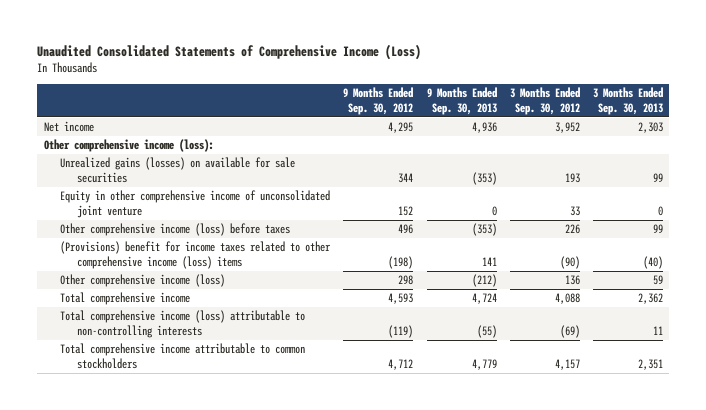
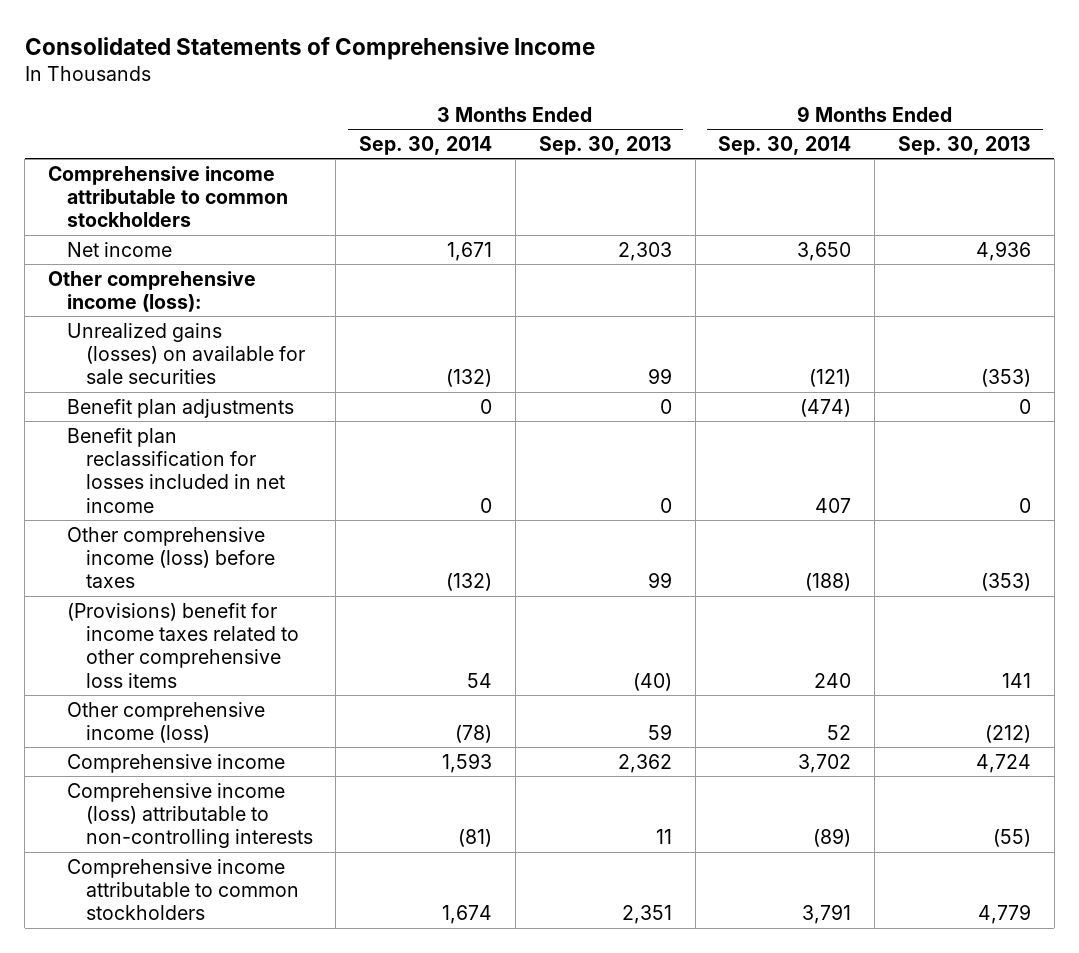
- Unaudited Consolidated Statements of Comprehensive Income (Loss)
+ Consolidated Statements of Comprehensive Income
- | 9 Months Ended Sep. 30, 2012 | 9 Months Ended Sep. 30, 2013 | 3 Months Ended Sep. 30, 2012 | 3 Months Ended Sep. 30, 2013
+ | 3 Months Ended Sep. 30, 2014 | 3 Months Ended Sep. 30, 2013 | 9 Months Ended Sep. 30, 2014 | 9 Months Ended Sep. 30, 2013
+ Comprehensive income attributable to common stockholders
- Equity in other comprehensive income of unconsolidated joint venture | 152 | 0 | 33 | 0
+ Benefit plan adjustments | 0 | 0 | (474) | 0
+ Benefit plan reclassification for losses included in net income | 0 | 0 | 407 | 0
- (Provisions) benefit for income taxes related to other comprehensive income (loss) items | (198) | 141 | (90) | (40)
+ (Provisions) benefit for income taxes related to other comprehensive loss items | 54 | (40) | 240 | 141
- Total comprehensive income | 4,593 | 4,724 | 4,088 | 2,362
- Total comprehensive income (loss) attributable to non-controlling interests | (119) | (55) | (69) | 11
- Total comprehensive income attributable to common stockholders | 4,712 | 4,779 | 4,157 | 2,351
+ Comprehensive income | 1,593 | 2,362 | 3,702 | 4,724
+ Comprehensive income (loss) attributable to non-controlling interests | (81) | 11 | (89) | (55)
+ Comprehensive income attributable to common stockholders | 1,674 | 2,351 | 3,791 | 4,779

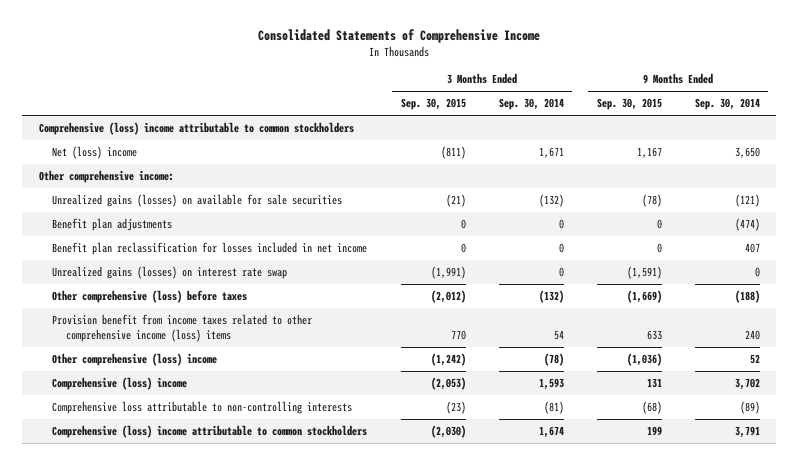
- | 3 Months Ended Sep. 30, 2014 | 3 Months Ended Sep. 30, 2013 | 9 Months Ended Sep. 30, 2014 | 9 Months Ended Sep. 30, 2013
+ | 3 Months Ended Sep. 30, 2015 | 3 Months Ended Sep. 30, 2014 | 9 Months Ended Sep. 30, 2015 | 9 Months Ended Sep. 30, 2014
- Comprehensive income attributable to common stockholders
- Net income | 1,671 | 2,303 | 3,650 | 4,936
- Other comprehensive income (loss):
+ Comprehensive (loss) income attributable to common stockholders
+ Net (loss) income | (811) | 1,671 | 1,167 | 3,650
+ Other comprehensive income:
- Other comprehensive income (loss) before taxes | (132) | 99 | (188) | (353)
- (Provisions) benefit for income taxes related to other comprehensive loss items | 54 | (40) | 240 | 141
- Other comprehensive income (loss) | (78) | 59 | 52 | (212)
- Comprehensive income | 1,593 | 2,362 | 3,702 | 4,724
- Comprehensive income (loss) attributable to non-controlling interests | (81) | 11 | (89) | (55)
- Comprehensive income attributable to common stockholders | 1,674 | 2,351 | 3,791 | 4,779
+ Unrealized gains (losses) on interest rate swap | (1,991) | 0 | (1,591) | 0
+ Other comprehensive (loss) before taxes | (2,012) | (132) | (1,669) | (188)
+ Provision benefit from income taxes related to other comprehensive income (loss) items | 770 | 54 | 633 | 240
+ Other comprehensive (loss) income | (1,242) | (78) | (1,036) | 52
+ Comprehensive (loss) income | (2,053) | 1,593 | 131 | 3,702
+ Comprehensive loss attributable to non-controlling interests | (23) | (81) | (68) | (89)
+ Comprehensive (loss) income attributable to common stockholders | (2,030) | 1,674 | 199 | 3,791

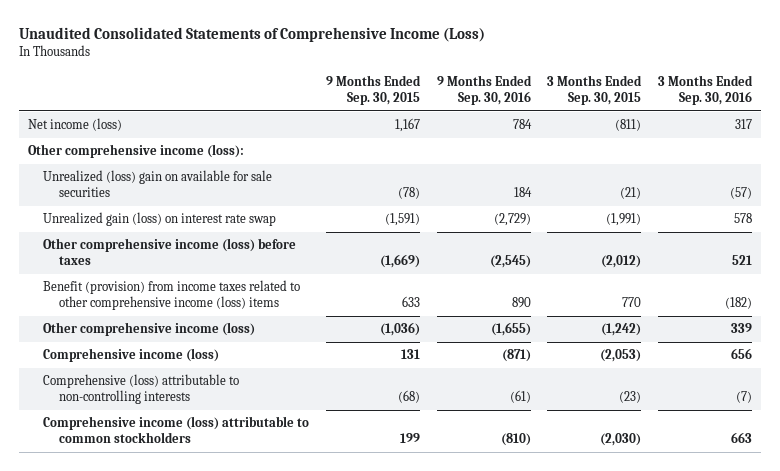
- Consolidated Statements of Comprehensive Income
+ Unaudited Consolidated Statements of Comprehensive Income (Loss)
- | 3 Months Ended Sep. 30, 2015 | 3 Months Ended Sep. 30, 2014 | 9 Months Ended Sep. 30, 2015 | 9 Months Ended Sep. 30, 2014
+ | 9 Months Ended Sep. 30, 2015 | 9 Months Ended Sep. 30, 2016 | 3 Months Ended Sep. 30, 2015 | 3 Months Ended Sep. 30, 2016
- Comprehensive (loss) income attributable to common stockholders
- Net (loss) income | (811) | 1,671 | 1,167 | 3,650
- Other comprehensive income:
- Unrealized gains (losses) on available for sale securities | (21) | (132) | (78) | (121)
- Benefit plan adjustments | 0 | 0 | 0 | (474)
- Benefit plan reclassification for losses included in net income | 0 | 0 | 0 | 407
- Unrealized gains (losses) on interest rate swap | (1,991) | 0 | (1,591) | 0
- Other comprehensive (loss) before taxes | (2,012) | (132) | (1,669) | (188)
- Provision benefit from income taxes related to other comprehensive income (loss) items | 770 | 54 | 633 | 240
- Other comprehensive (loss) income | (1,242) | (78) | (1,036) | 52
- Comprehensive (loss) income | (2,053) | 1,593 | 131 | 3,702
- Comprehensive loss attributable to non-controlling interests | (23) | (81) | (68) | (89)
- Comprehensive (loss) income attributable to common stockholders | (2,030) | 1,674 | 199 | 3,791
+ Net income (loss) | 1,167 | 784 | (811) | 317
+ Other comprehensive income (loss):
+ Unrealized (loss) gain on available for sale securities | (78) | 184 | (21) | (57)
+ Unrealized gain (loss) on interest rate swap | (1,591) | (2,729) | (1,991) | 578
+ Other comprehensive income (loss) before taxes | (1,669) | (2,545) | (2,012) | 521
+ Benefit (provision) from income taxes related to other comprehensive income (loss) items | 633 | 890 | 770 | (182)
+ Other comprehensive income (loss) | (1,036) | (1,655) | (1,242) | 339
+ Comprehensive income (loss) | 131 | (871) | (2,053) | 656
+ Comprehensive (loss) attributable to non-controlling interests | (68) | (61) | (23) | (7)
+ Comprehensive income (loss) attributable to common stockholders | 199 | (810) | (2,030) | 663

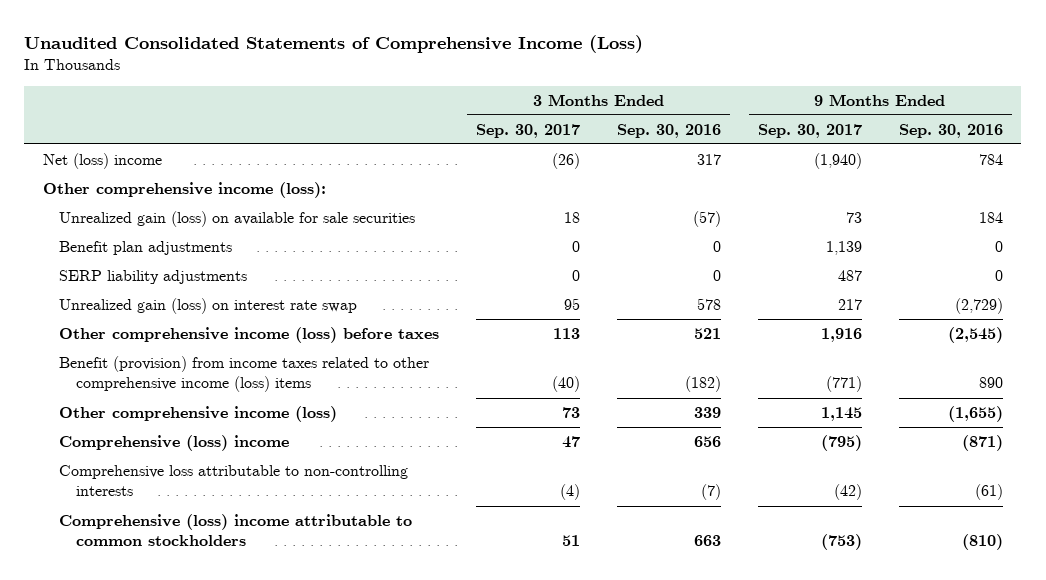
- | 9 Months Ended Sep. 30, 2015 | 9 Months Ended Sep. 30, 2016 | 3 Months Ended Sep. 30, 2015 | 3 Months Ended Sep. 30, 2016
+ | 3 Months Ended Sep. 30, 2017 | 3 Months Ended Sep. 30, 2016 | 9 Months Ended Sep. 30, 2017 | 9 Months Ended Sep. 30, 2016
- Net income (loss) | 1,167 | 784 | (811) | 317
+ Net (loss) income | (26) | 317 | (1,940) | 784
- Unrealized (loss) gain on available for sale securities | (78) | 184 | (21) | (57)
+ Unrealized gain (loss) on available for sale securities | 18 | (57) | 73 | 184
+ Benefit plan adjustments | 0 | 0 | 1,139 | 0
+ SERP liability adjustments | 0 | 0 | 487 | 0
- Comprehensive income (loss) | 131 | (871) | (2,053) | 656
- Comprehensive (loss) attributable to non-controlling interests | (68) | (61) | (23) | (7)
- Comprehensive income (loss) attributable to common stockholders | 199 | (810) | (2,030) | 663
+ Comprehensive (loss) income | 47 | 656 | (795) | (871)
+ Comprehensive loss attributable to non-controlling interests | (4) | (7) | (42) | (61)
+ Comprehensive (loss) income attributable to common stockholders | 51 | 663 | (753) | (810)

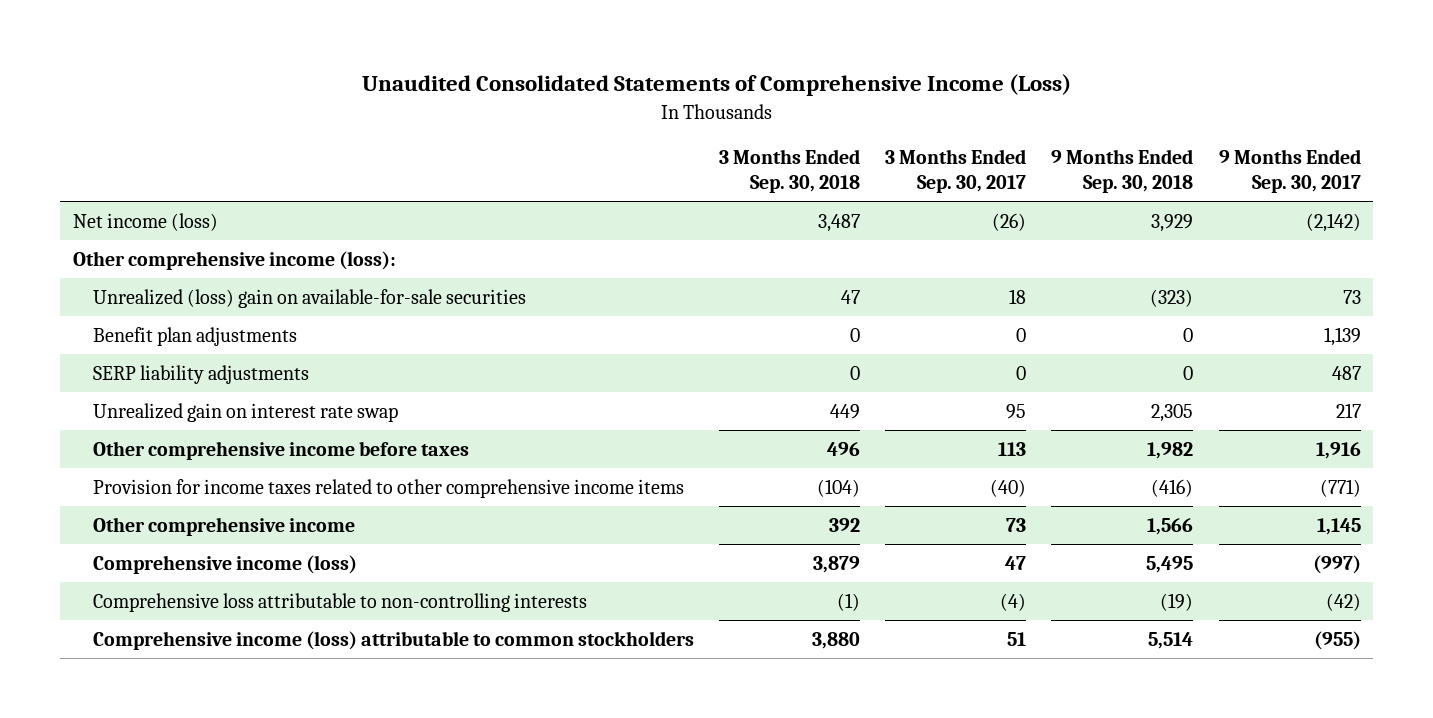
- | 3 Months Ended Sep. 30, 2017 | 3 Months Ended Sep. 30, 2016 | 9 Months Ended Sep. 30, 2017 | 9 Months Ended Sep. 30, 2016
+ | 3 Months Ended Sep. 30, 2018 | 3 Months Ended Sep. 30, 2017 | 9 Months Ended Sep. 30, 2018 | 9 Months Ended Sep. 30, 2017
- Net (loss) income | (26) | 317 | (1,940) | 784
+ Net income (loss) | 3,487 | (26) | 3,929 | (2,142)
- Unrealized gain (loss) on available for sale securities | 18 | (57) | 73 | 184
+ Unrealized (loss) gain on available-for-sale securities | 47 | 18 | (323) | 73
- Unrealized gain (loss) on interest rate swap | 95 | 578 | 217 | (2,729)
- Other comprehensive income (loss) before taxes | 113 | 521 | 1,916 | (2,545)
- Benefit (provision) from income taxes related to other comprehensive income (loss) items | (40) | (182) | (771) | 890
- Other comprehensive income (loss) | 73 | 339 | 1,145 | (1,655)
- Comprehensive (loss) income | 47 | 656 | (795) | (871)
+ Unrealized gain on interest rate swap | 449 | 95 | 2,305 | 217
+ Other comprehensive income before taxes | 496 | 113 | 1,982 | 1,916
+ Provision for income taxes related to other comprehensive income items | (104) | (40) | (416) | (771)
+ Other comprehensive income | 392 | 73 | 1,566 | 1,145
+ Comprehensive income (loss) | 3,879 | 47 | 5,495 | (997)
- Comprehensive (loss) income attributable to common stockholders | 51 | 663 | (753) | (810)
+ Comprehensive income (loss) attributable to common stockholders | 3,880 | 51 | 5,514 | (955)

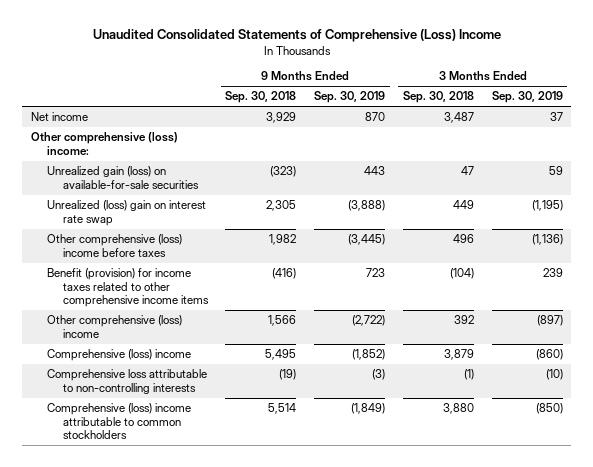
- Unaudited Consolidated Statements of Comprehensive Income (Loss)
+ Unaudited Consolidated Statements of Comprehensive (Loss) Income
- | 3 Months Ended Sep. 30, 2018 | 3 Months Ended Sep. 30, 2017 | 9 Months Ended Sep. 30, 2018 | 9 Months Ended Sep. 30, 2017
+ | 9 Months Ended Sep. 30, 2018 | 9 Months Ended Sep. 30, 2019 | 3 Months Ended Sep. 30, 2018 | 3 Months Ended Sep. 30, 2019
- Net income (loss) | 3,487 | (26) | 3,929 | (2,142)
- Other comprehensive income (loss):
- Unrealized (loss) gain on available-for-sale securities | 47 | 18 | (323) | 73
- Benefit plan adjustments | 0 | 0 | 0 | 1,139
- SERP liability adjustments | 0 | 0 | 0 | 487
- Unrealized gain on interest rate swap | 449 | 95 | 2,305 | 217
- Other comprehensive income before taxes | 496 | 113 | 1,982 | 1,916
- Provision for income taxes related to other comprehensive income items | (104) | (40) | (416) | (771)
- Other comprehensive income | 392 | 73 | 1,566 | 1,145
- Comprehensive income (loss) | 3,879 | 47 | 5,495 | (997)
+ Net income | 3,929 | 870 | 3,487 | 37
+ Other comprehensive (loss) income:
+ Unrealized gain (loss) on available-for-sale securities | (323) | 443 | 47 | 59
+ Unrealized (loss) gain on interest rate swap | 2,305 | (3,888) | 449 | (1,195)
+ Other comprehensive (loss) income before taxes | 1,982 | (3,445) | 496 | (1,136)
+ Benefit (provision) for income taxes related to other comprehensive income items | (416) | 723 | (104) | 239
+ Other comprehensive (loss) income | 1,566 | (2,722) | 392 | (897)
+ Comprehensive (loss) income | 5,495 | (1,852) | 3,879 | (860)
- Comprehensive income (loss) attributable to common stockholders | 3,880 | 51 | 5,514 | (955)
+ Comprehensive (loss) income attributable to common stockholders | 5,514 | (1,849) | 3,880 | (850)

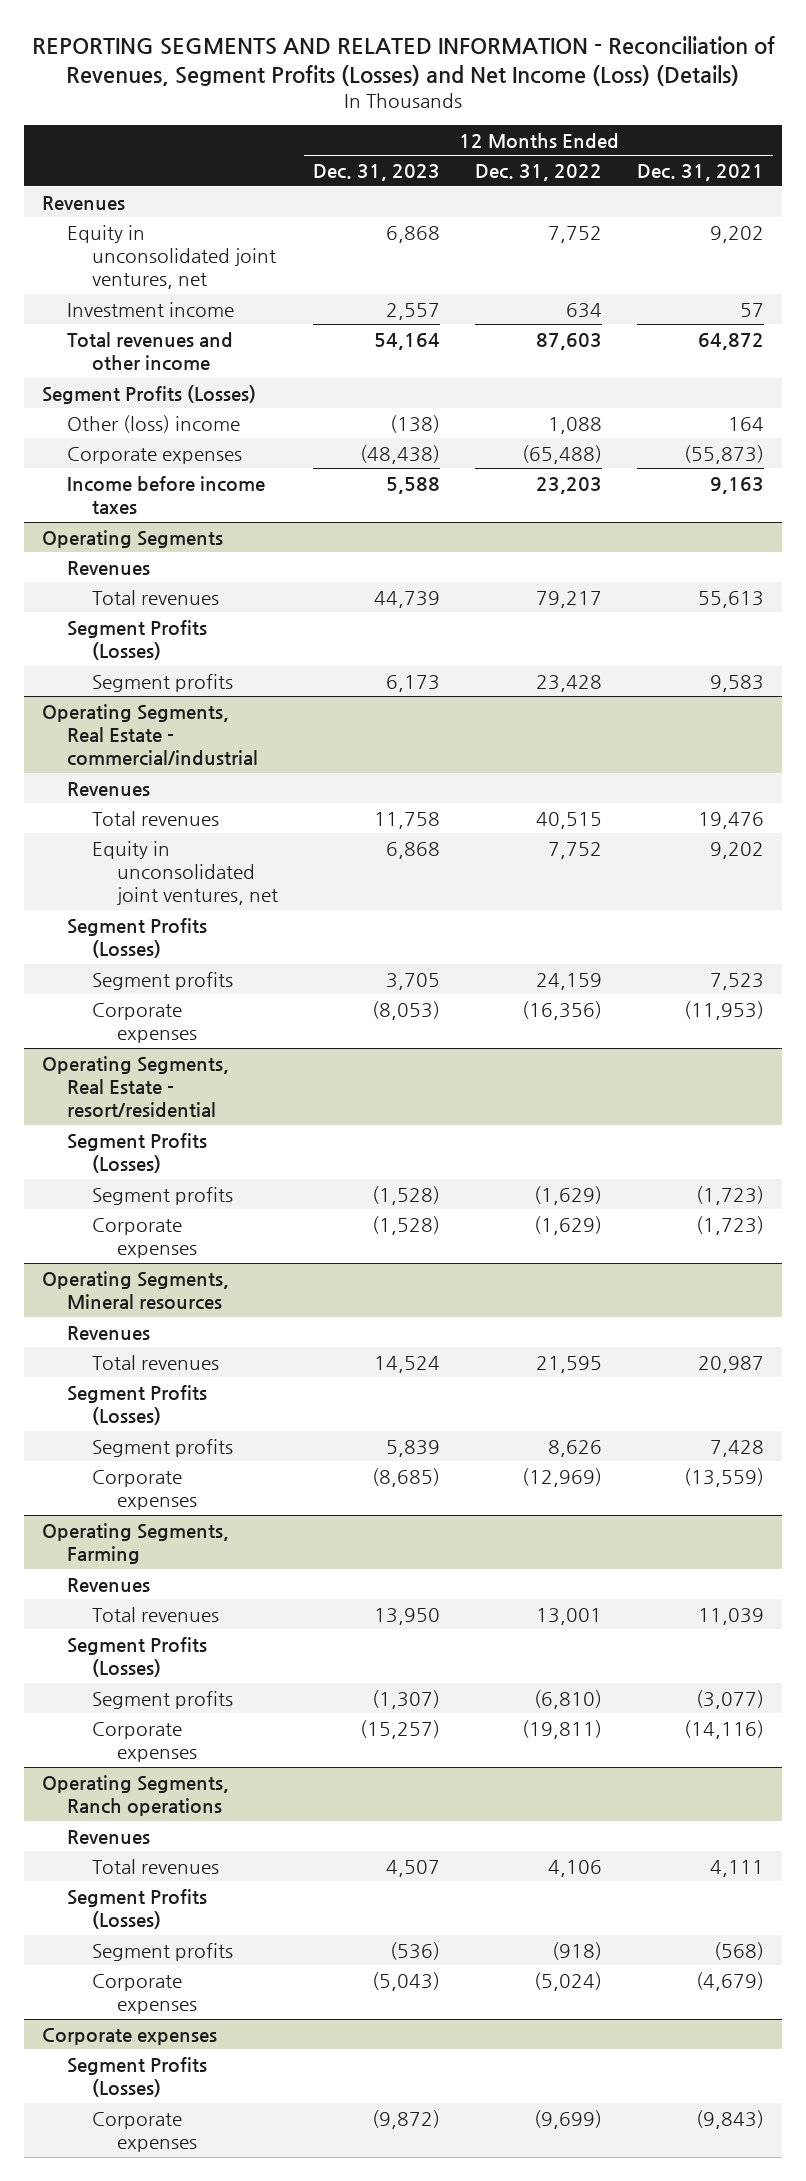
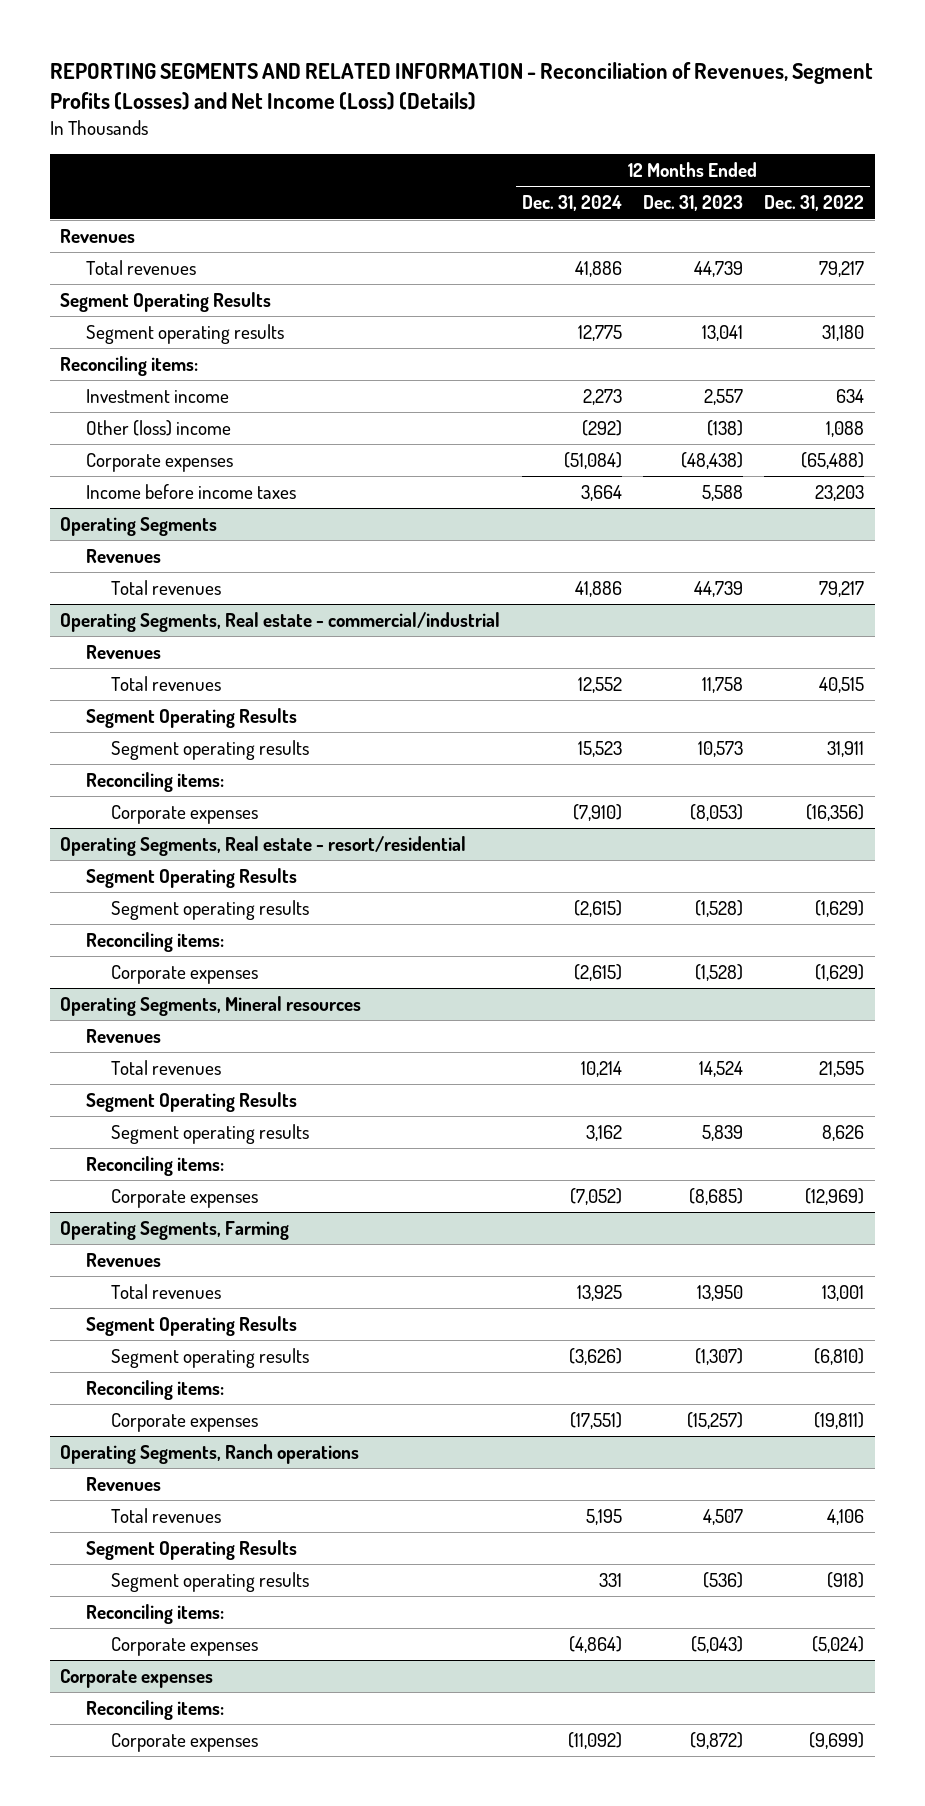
- | 12 Months Ended Dec. 31, 2023 | 12 Months Ended Dec. 31, 2022 | 12 Months Ended Dec. 31, 2021
+ | 12 Months Ended Dec. 31, 2024 | 12 Months Ended Dec. 31, 2023 | 12 Months Ended Dec. 31, 2022
- Equity in unconsolidated joint ventures, net | 6,868 | 7,752 | 9,202
+ Total revenues | 41,886 | 44,739 | 79,217
+ Segment Operating Results
+ Segment operating results | 12,775 | 13,041 | 31,180
+ Reconciling items:
- Total revenues and other income | 54,164 | 87,603 | 64,872
- Segment Profits (Losses)
@ Operating Segments
- Segment Profits (Losses)
- Segment profits | 6,173 | 23,428 | 9,583
- Operating Segments, Real Estate - commercial/industrial
+ Operating Segments, Real estate - commercial/industrial
- Equity in unconsolidated joint ventures, net | 6,868 | 7,752 | 9,202
- Segment Profits (Losses)
- Segment profits | 3,705 | 24,159 | 7,523
+ Segment Operating Results
+ Segment operating results | 15,523 | 10,573 | 31,911
+ Reconciling items:
- Operating Segments, Real Estate - resort/residential
- Segment Profits (Losses)
- Segment profits | (1,528) | (1,629) | (1,723)
+ Operating Segments, Real estate - resort/residential
+ Segment Operating Results
+ Segment operating results | (2,615) | (1,528) | (1,629)
+ Reconciling items:
@ Operating Segments, Mineral resources
- Segment Profits (Losses)
- Segment profits | 5,839 | 8,626 | 7,428
+ Segment Operating Results
+ Segment operating results | 3,162 | 5,839 | 8,626
+ Reconciling items:
@ Operating Segments, Farming
- Segment Profits (Losses)
- Segment profits | (1,307) | (6,810) | (3,077)
+ Segment Operating Results
+ Segment operating results | (3,626) | (1,307) | (6,810)
+ Reconciling items:
@ Operating Segments, Ranch operations
- Segment Profits (Losses)
- Segment profits | (536) | (918) | (568)
+ Segment Operating Results
+ Segment operating results | 331 | (536) | (918)
+ Reconciling items:
@ Corporate expenses
- Segment Profits (Losses)
+ Reconciling items:

